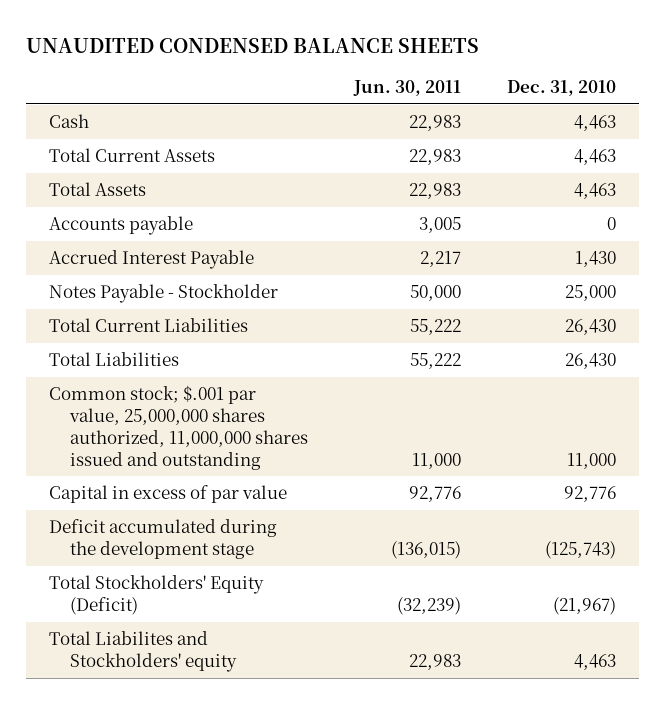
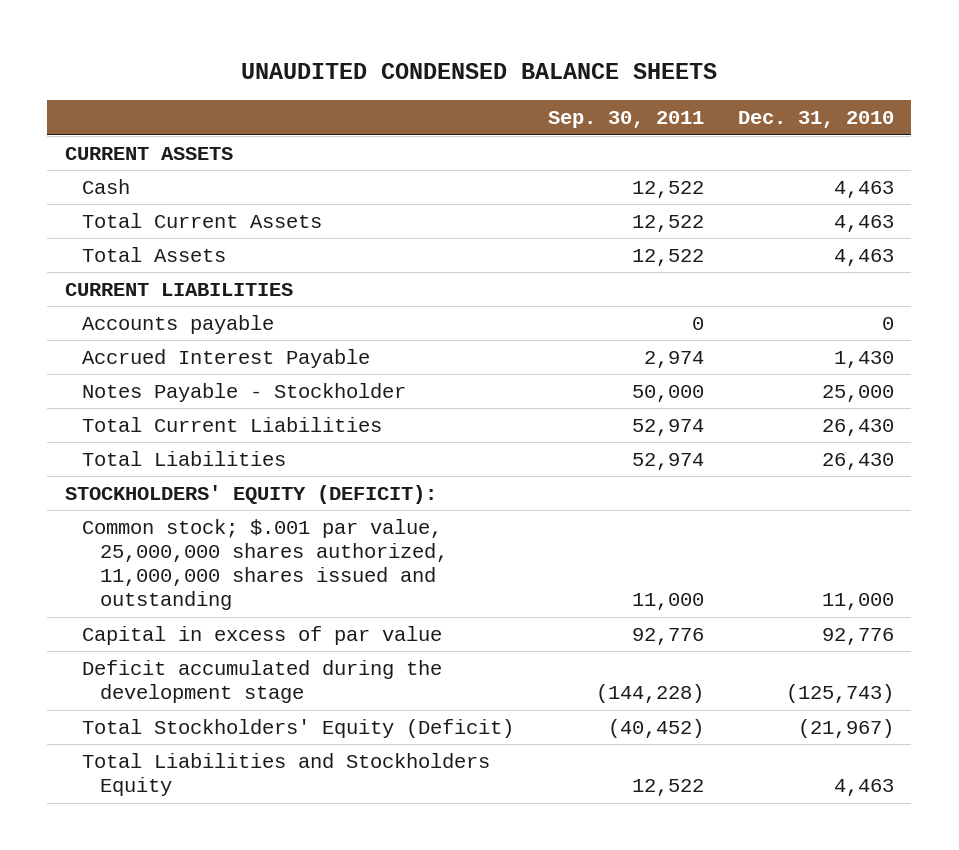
- | Jun. 30, 2011 | Dec. 31, 2010
+ | Sep. 30, 2011 | Dec. 31, 2010
+ CURRENT ASSETS
+ CURRENT LIABILITIES
+ STOCKHOLDERS' EQUITY (DEFICIT):
- Total Liabilites and Stockholders' equity | 22,983 | 4,463
+ Total Liabilities and Stockholders Equity | 12,522 | 4,463

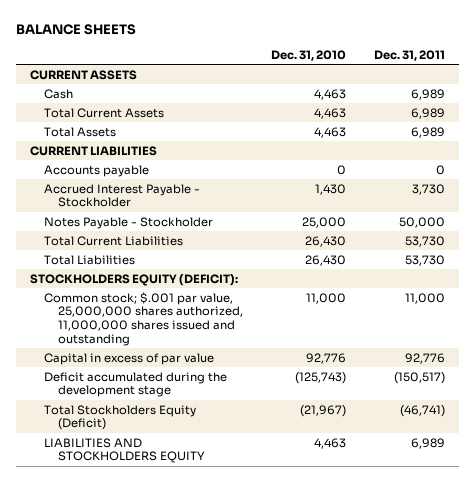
- UNAUDITED CONDENSED BALANCE SHEETS
+ BALANCE SHEETS
- | Sep. 30, 2011 | Dec. 31, 2010
+ | Dec. 31, 2010 | Dec. 31, 2011
- Accrued Interest Payable | 2,974 | 1,430
+ Accrued Interest Payable - Stockholder | 1,430 | 3,730
- STOCKHOLDERS' EQUITY (DEFICIT):
+ STOCKHOLDERS EQUITY (DEFICIT):
- Total Stockholders' Equity (Deficit) | (40,452) | (21,967)
- Total Liabilities and Stockholders Equity | 12,522 | 4,463
+ Total Stockholders Equity (Deficit) | (21,967) | (46,741)
+ LIABILITIES AND STOCKHOLDERS EQUITY | 4,463 | 6,989

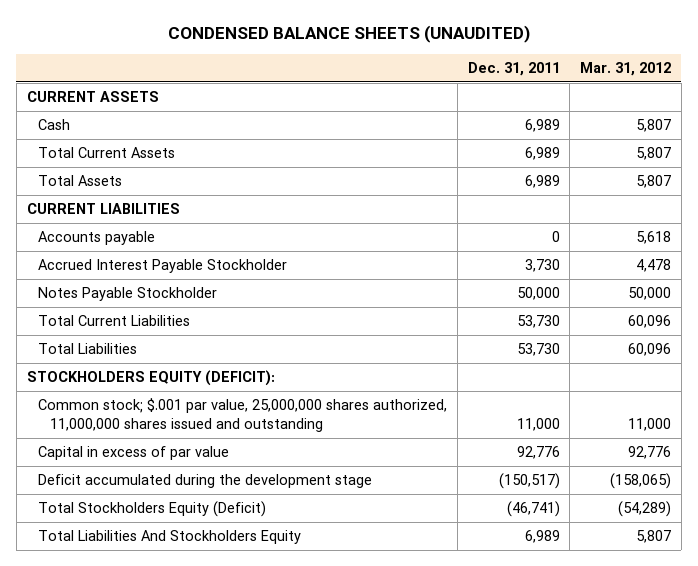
- BALANCE SHEETS
+ CONDENSED BALANCE SHEETS (UNAUDITED)
- | Dec. 31, 2010 | Dec. 31, 2011
+ | Dec. 31, 2011 | Mar. 31, 2012
- Accrued Interest Payable - Stockholder | 1,430 | 3,730
- Notes Payable - Stockholder | 25,000 | 50,000
+ Accrued Interest Payable Stockholder | 3,730 | 4,478
+ Notes Payable Stockholder | 50,000 | 50,000
- LIABILITIES AND STOCKHOLDERS EQUITY | 4,463 | 6,989
+ Total Liabilities And Stockholders Equity | 6,989 | 5,807

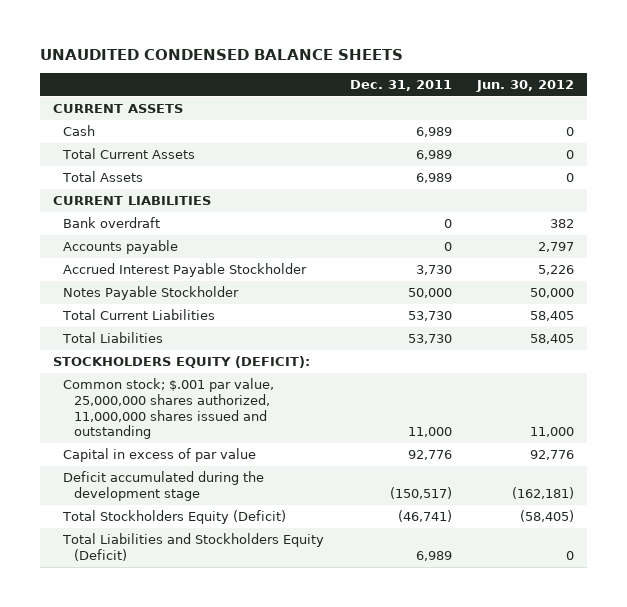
- CONDENSED BALANCE SHEETS (UNAUDITED)
+ UNAUDITED CONDENSED BALANCE SHEETS
- | Dec. 31, 2011 | Mar. 31, 2012
+ | Dec. 31, 2011 | Jun. 30, 2012
+ Bank overdraft | 0 | 382
- Total Liabilities And Stockholders Equity | 6,989 | 5,807
+ Total Liabilities and Stockholders Equity (Deficit) | 6,989 | 0

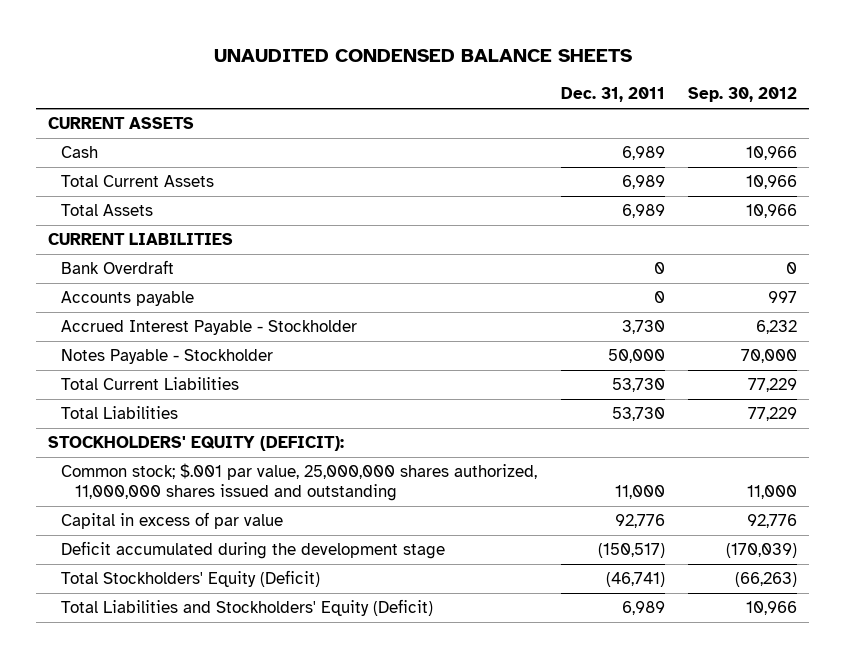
- | Dec. 31, 2011 | Jun. 30, 2012
+ | Dec. 31, 2011 | Sep. 30, 2012
- Bank overdraft | 0 | 382
+ Bank Overdraft | 0 | 0
- Accrued Interest Payable Stockholder | 3,730 | 5,226
- Notes Payable Stockholder | 50,000 | 50,000
+ Accrued Interest Payable - Stockholder | 3,730 | 6,232
+ Notes Payable - Stockholder | 50,000 | 70,000
- STOCKHOLDERS EQUITY (DEFICIT):
+ STOCKHOLDERS' EQUITY (DEFICIT):
- Total Stockholders Equity (Deficit) | (46,741) | (58,405)
- Total Liabilities and Stockholders Equity (Deficit) | 6,989 | 0
+ Total Stockholders' Equity (Deficit) | (46,741) | (66,263)
+ Total Liabilities and Stockholders' Equity (Deficit) | 6,989 | 10,966

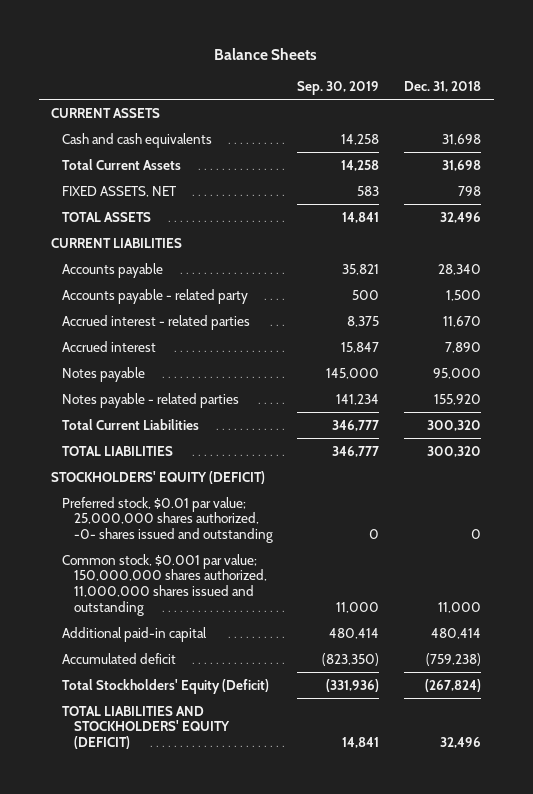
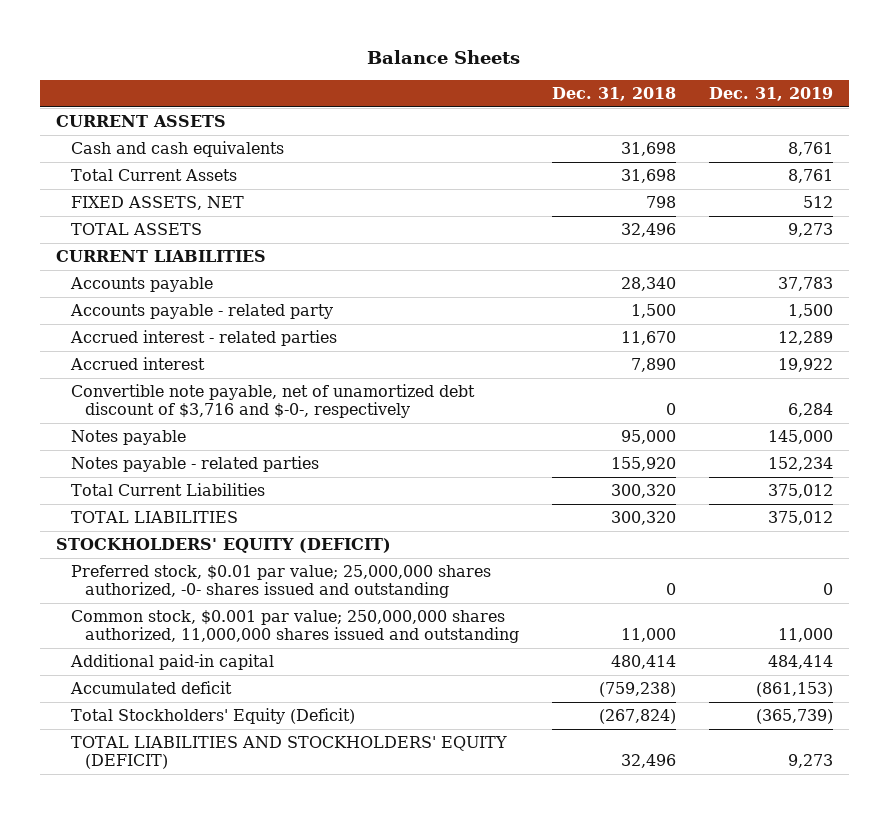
- | Sep. 30, 2019 | Dec. 31, 2018
+ | Dec. 31, 2018 | Dec. 31, 2019
+ Convertible note payable, net of unamortized debt discount of $3,716 and $-0-, respectively | 0 | 6,284
- Common stock, $0.001 par value; 150,000,000 shares authorized, 11,000,000 shares issued and outstanding | 11,000 | 11,000
+ Common stock, $0.001 par value; 250,000,000 shares authorized, 11,000,000 shares issued and outstanding | 11,000 | 11,000

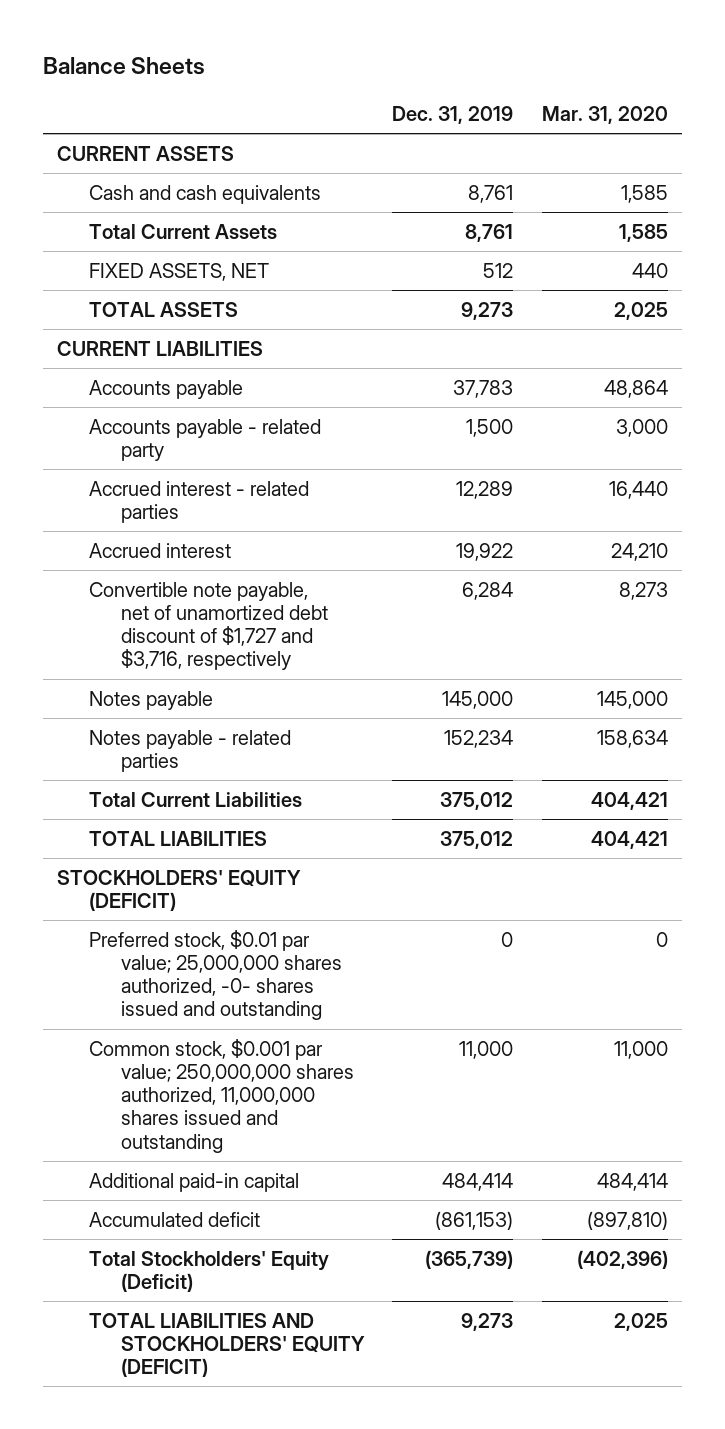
- | Dec. 31, 2018 | Dec. 31, 2019
+ | Dec. 31, 2019 | Mar. 31, 2020
- Convertible note payable, net of unamortized debt discount of $3,716 and $-0-, respectively | 0 | 6,284
+ Convertible note payable, net of unamortized debt discount of $1,727 and $3,716, respectively | 6,284 | 8,273

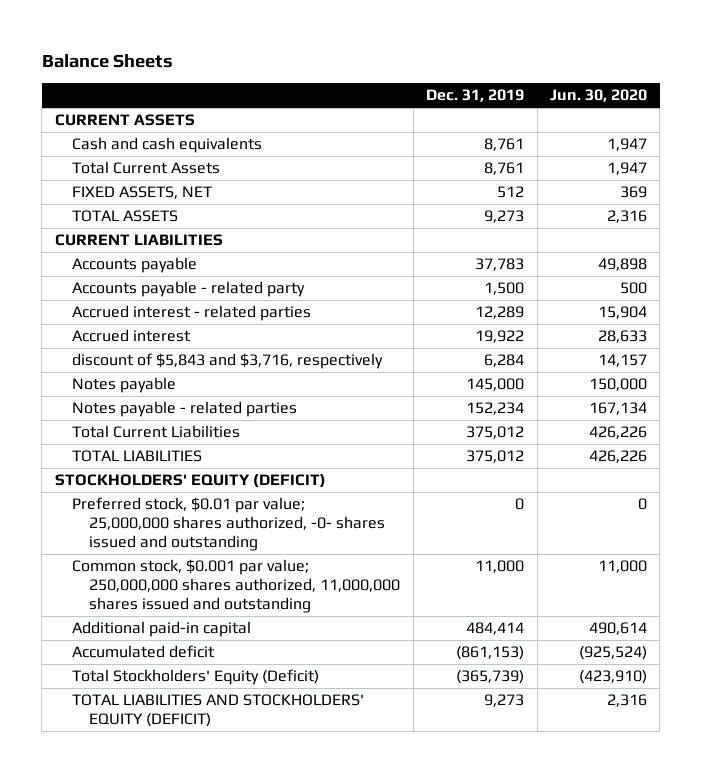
- | Dec. 31, 2019 | Mar. 31, 2020
+ | Dec. 31, 2019 | Jun. 30, 2020
- Convertible note payable, net of unamortized debt discount of $1,727 and $3,716, respectively | 6,284 | 8,273
+ discount of $5,843 and $3,716, respectively | 6,284 | 14,157

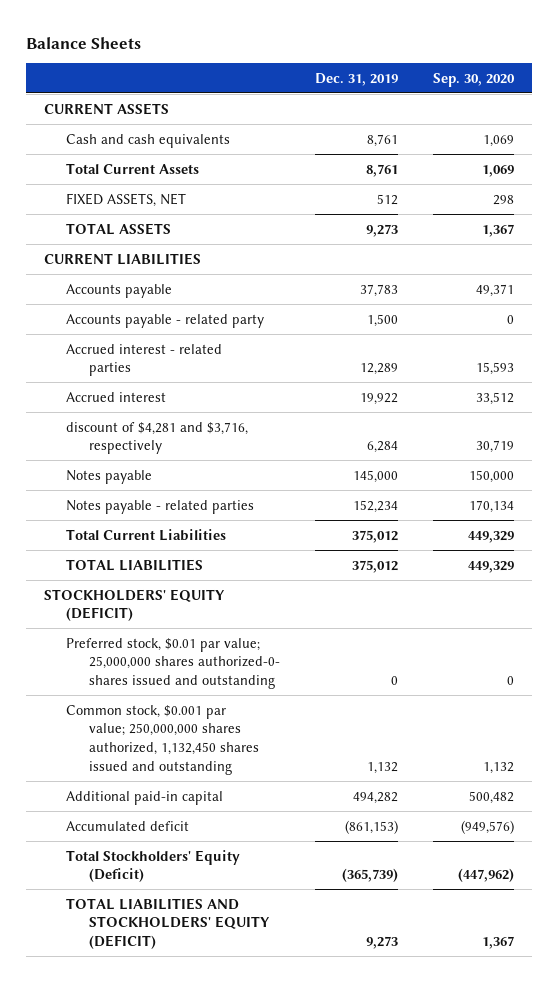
- | Dec. 31, 2019 | Jun. 30, 2020
+ | Dec. 31, 2019 | Sep. 30, 2020
- discount of $5,843 and $3,716, respectively | 6,284 | 14,157
+ discount of $4,281 and $3,716, respectively | 6,284 | 30,719
- Preferred stock, $0.01 par value; 25,000,000 shares authorized, -0- shares issued and outstanding | 0 | 0
- Common stock, $0.001 par value; 250,000,000 shares authorized, 11,000,000 shares issued and outstanding | 11,000 | 11,000
- Additional paid-in capital | 484,414 | 490,614
+ Preferred stock, $0.01 par value; 25,000,000 shares authorized-0- shares issued and outstanding | 0 | 0
+ Common stock, $0.001 par value; 250,000,000 shares authorized, 1,132,450 shares issued and outstanding | 1,132 | 1,132
+ Additional paid-in capital | 494,282 | 500,482

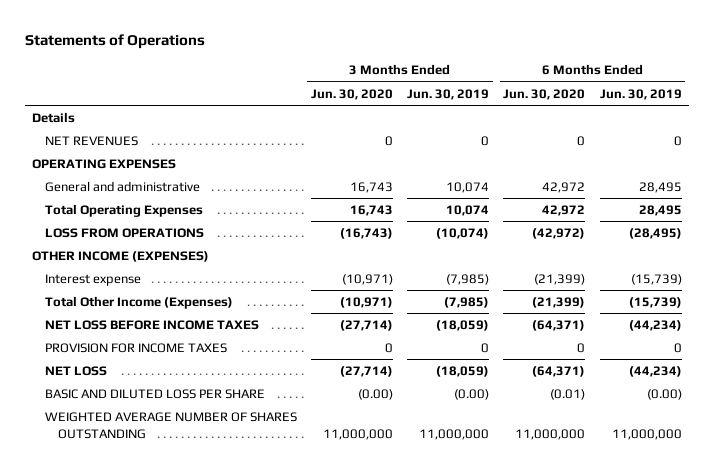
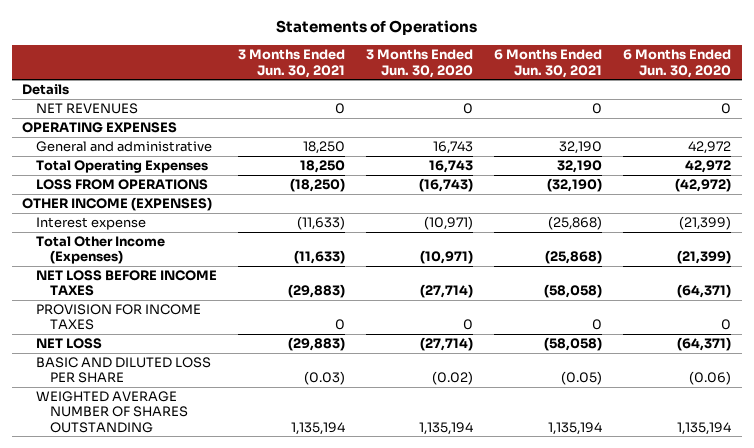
- | 3 Months Ended Jun. 30, 2020 | 3 Months Ended Jun. 30, 2019 | 6 Months Ended Jun. 30, 2020 | 6 Months Ended Jun. 30, 2019
+ | 3 Months Ended Jun. 30, 2021 | 3 Months Ended Jun. 30, 2020 | 6 Months Ended Jun. 30, 2021 | 6 Months Ended Jun. 30, 2020
- BASIC AND DILUTED LOSS PER SHARE | (0.00) | (0.00) | (0.01) | (0.00)
- WEIGHTED AVERAGE NUMBER OF SHARES OUTSTANDING | 11,000,000 | 11,000,000 | 11,000,000 | 11,000,000
+ BASIC AND DILUTED LOSS PER SHARE | (0.03) | (0.02) | (0.05) | (0.06)
+ WEIGHTED AVERAGE NUMBER OF SHARES OUTSTANDING | 1,135,194 | 1,135,194 | 1,135,194 | 1,135,194

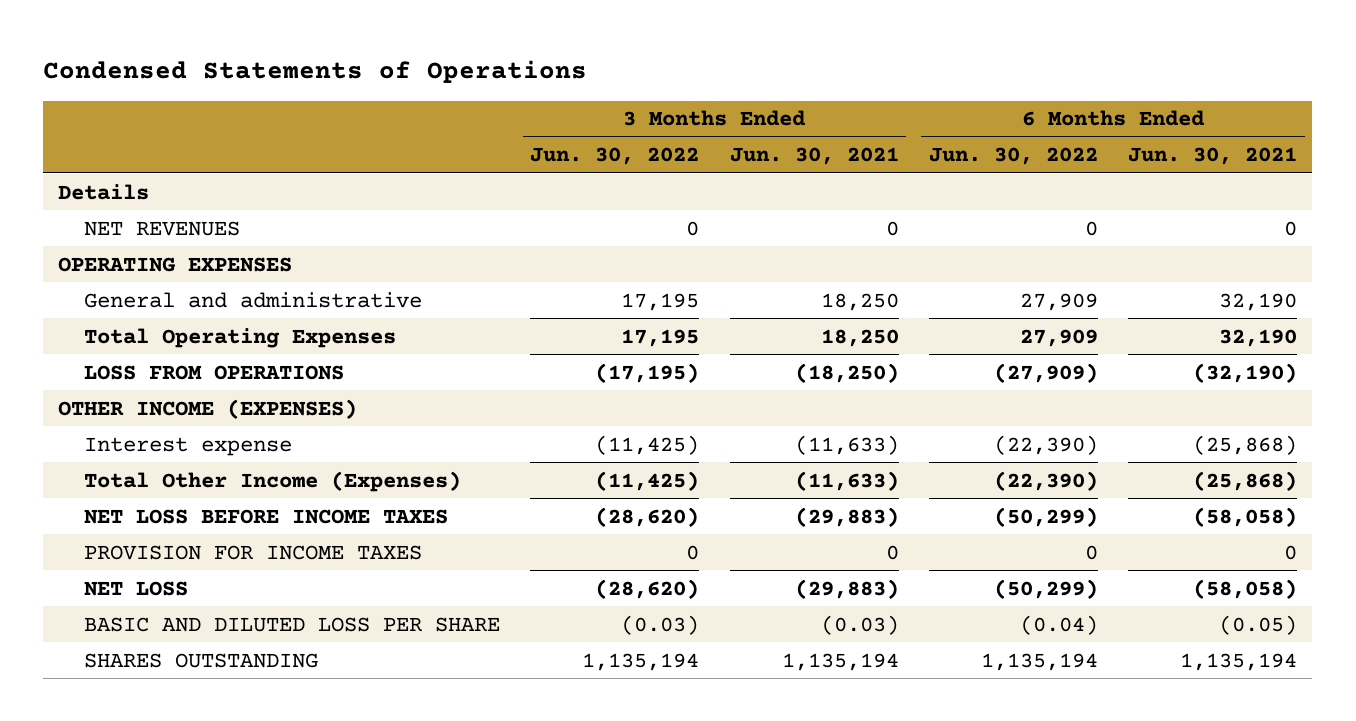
- Statements of Operations
+ Condensed Statements of Operations
- | 3 Months Ended Jun. 30, 2021 | 3 Months Ended Jun. 30, 2020 | 6 Months Ended Jun. 30, 2021 | 6 Months Ended Jun. 30, 2020
+ | 3 Months Ended Jun. 30, 2022 | 3 Months Ended Jun. 30, 2021 | 6 Months Ended Jun. 30, 2022 | 6 Months Ended Jun. 30, 2021
- WEIGHTED AVERAGE NUMBER OF SHARES OUTSTANDING | 1,135,194 | 1,135,194 | 1,135,194 | 1,135,194
+ SHARES OUTSTANDING | 1,135,194 | 1,135,194 | 1,135,194 | 1,135,194

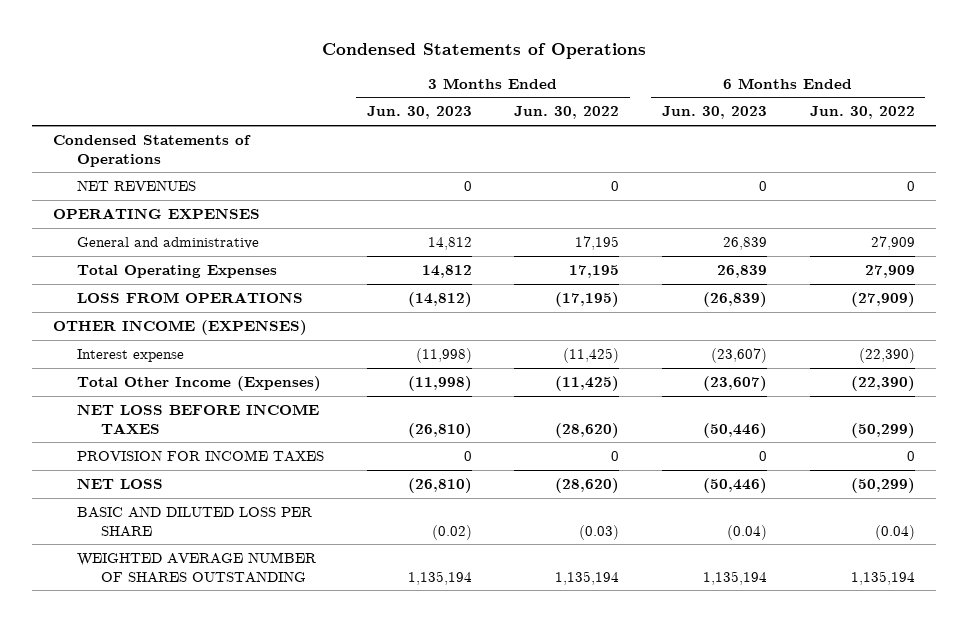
- | 3 Months Ended Jun. 30, 2022 | 3 Months Ended Jun. 30, 2021 | 6 Months Ended Jun. 30, 2022 | 6 Months Ended Jun. 30, 2021
+ | 3 Months Ended Jun. 30, 2023 | 3 Months Ended Jun. 30, 2022 | 6 Months Ended Jun. 30, 2023 | 6 Months Ended Jun. 30, 2022
- Details
+ Condensed Statements of Operations
- SHARES OUTSTANDING | 1,135,194 | 1,135,194 | 1,135,194 | 1,135,194
+ WEIGHTED AVERAGE NUMBER OF SHARES OUTSTANDING | 1,135,194 | 1,135,194 | 1,135,194 | 1,135,194

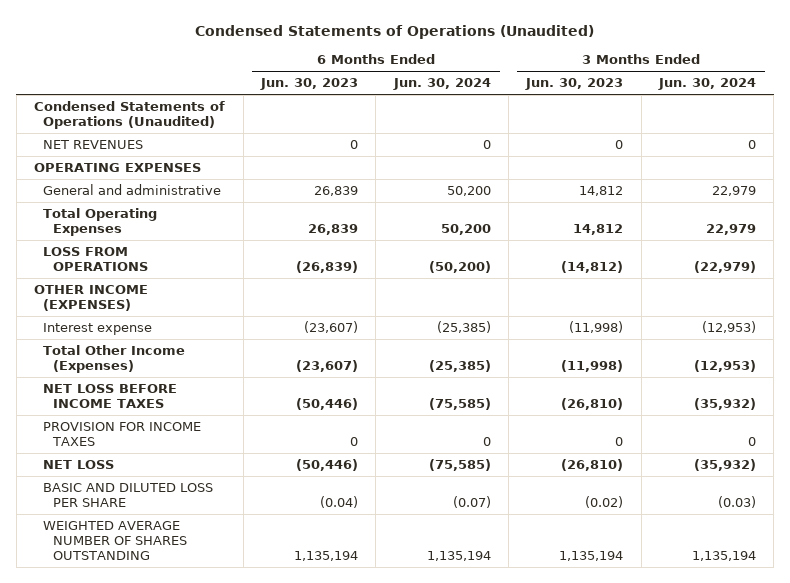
- Condensed Statements of Operations
+ Condensed Statements of Operations (Unaudited)
- | 3 Months Ended Jun. 30, 2023 | 3 Months Ended Jun. 30, 2022 | 6 Months Ended Jun. 30, 2023 | 6 Months Ended Jun. 30, 2022
+ | 6 Months Ended Jun. 30, 2023 | 6 Months Ended Jun. 30, 2024 | 3 Months Ended Jun. 30, 2023 | 3 Months Ended Jun. 30, 2024
- Condensed Statements of Operations
+ Condensed Statements of Operations (Unaudited)

